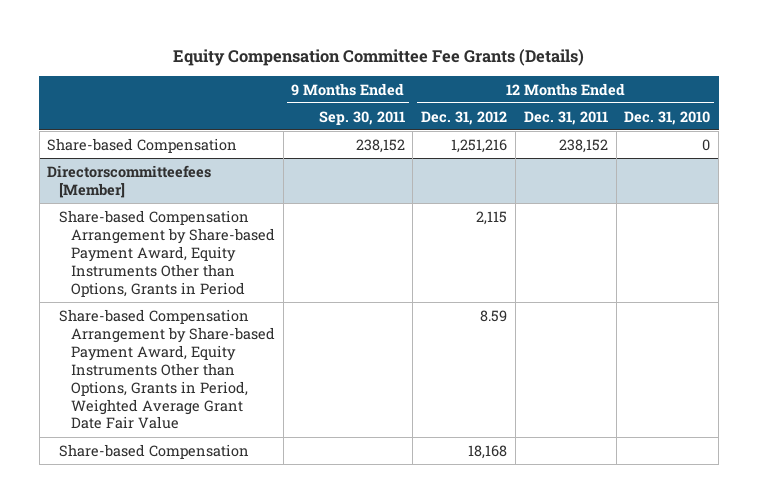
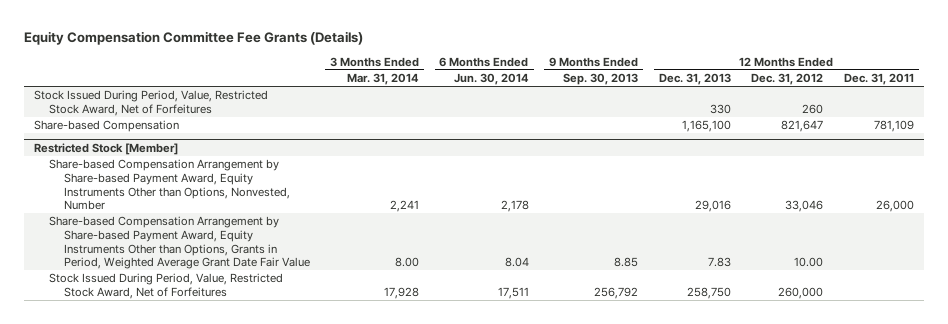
- | 9 Months Ended Sep. 30, 2011 | 12 Months Ended Dec. 31, 2012 | 12 Months Ended Dec. 31, 2011 | 12 Months Ended Dec. 31, 2010
+ | 3 Months Ended Mar. 31, 2014 | 6 Months Ended Jun. 30, 2014 | 9 Months Ended Sep. 30, 2013 | 12 Months Ended Dec. 31, 2013 | 12 Months Ended Dec. 31, 2012 | 12 Months Ended Dec. 31, 2011
- Share-based Compensation | 238,152 | 1,251,216 | 238,152 | 0
- Directorscommitteefees [Member]
- Share-based Compensation Arrangement by Share-based Payment Award, Equity Instruments Other than Options, Grants in Period | | 2,115 | |
- Share-based Compensation Arrangement by Share-based Payment Award, Equity Instruments Other than Options, Grants in Period, Weighted Average Grant Date Fair Value | | 8.59 | |
- Share-based Compensation | | 18,168 | |
+ Stock Issued During Period, Value, Restricted Stock Award, Net of Forfeitures | | | | 330 | 260 |
+ Share-based Compensation | | | | 1,165,100 | 821,647 | 781,109
+ Restricted Stock [Member]
+ Share-based Compensation Arrangement by Share-based Payment Award, Equity Instruments Other than Options, Nonvested, Number | 2,241 | 2,178 | | 29,016 | 33,046 | 26,000
+ Share-based Compensation Arrangement by Share-based Payment Award, Equity Instruments Other than Options, Grants in Period, Weighted Average Grant Date Fair Value | 8.00 | 8.04 | 8.85 | 7.83 | 10.00 |
+ Stock Issued During Period, Value, Restricted Stock Award, Net of Forfeitures | 17,928 | 17,511 | 256,792 | 258,750 | 260,000 |

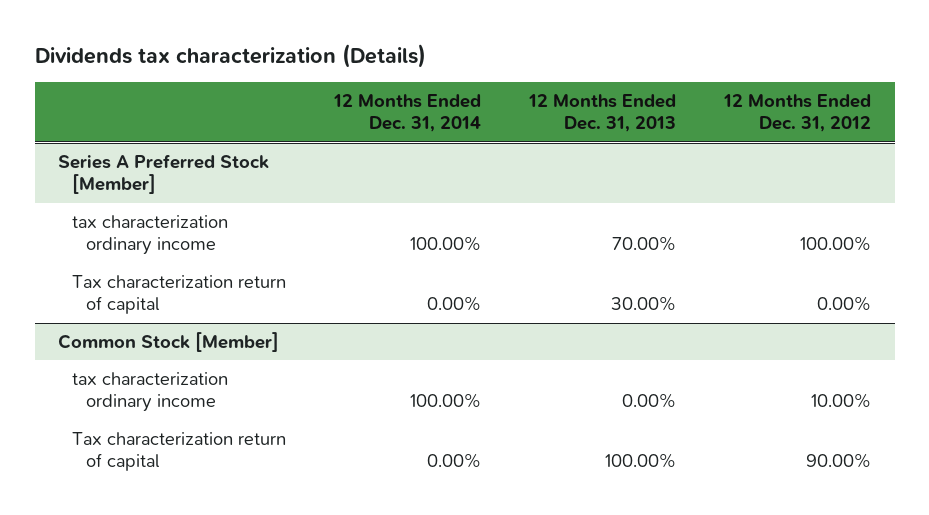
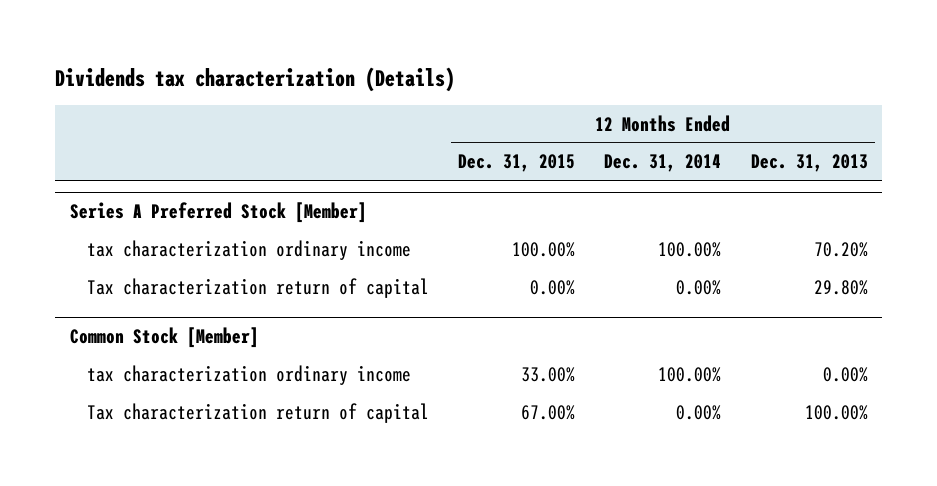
- | 12 Months Ended Dec. 31, 2014 | 12 Months Ended Dec. 31, 2013 | 12 Months Ended Dec. 31, 2012
+ | 12 Months Ended Dec. 31, 2015 | 12 Months Ended Dec. 31, 2014 | 12 Months Ended Dec. 31, 2013
@ Series A Preferred Stock [Member]
- tax characterization ordinary income | 100.00% | 70.00% | 100.00%
- Tax characterization return of capital | 0.00% | 30.00% | 0.00%
+ tax characterization ordinary income | 100.00% | 100.00% | 70.20%
+ Tax characterization return of capital | 0.00% | 0.00% | 29.80%

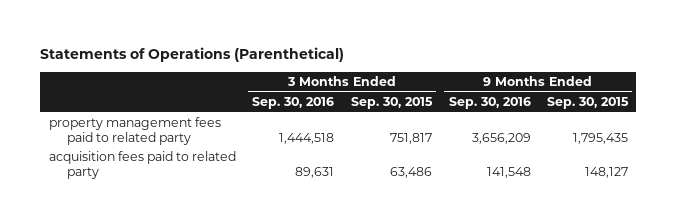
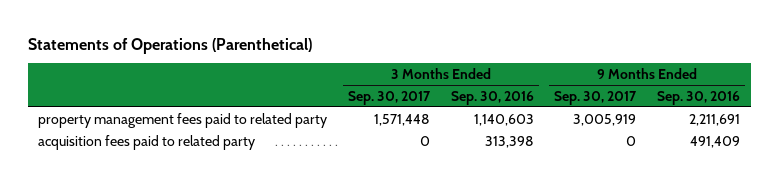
- | 3 Months Ended Sep. 30, 2016 | 3 Months Ended Sep. 30, 2015 | 9 Months Ended Sep. 30, 2016 | 9 Months Ended Sep. 30, 2015
+ | 3 Months Ended Sep. 30, 2017 | 3 Months Ended Sep. 30, 2016 | 9 Months Ended Sep. 30, 2017 | 9 Months Ended Sep. 30, 2016
- property management fees paid to related party | 1,444,518 | 751,817 | 3,656,209 | 1,795,435
- acquisition fees paid to related party | 89,631 | 63,486 | 141,548 | 148,127
+ property management fees paid to related party | 1,571,448 | 1,140,603 | 3,005,919 | 2,211,691
+ acquisition fees paid to related party | 0 | 313,398 | 0 | 491,409

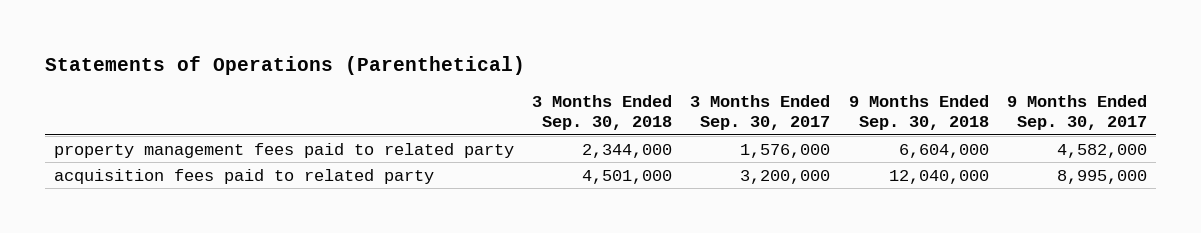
- | 3 Months Ended Sep. 30, 2017 | 3 Months Ended Sep. 30, 2016 | 9 Months Ended Sep. 30, 2017 | 9 Months Ended Sep. 30, 2016
+ | 3 Months Ended Sep. 30, 2018 | 3 Months Ended Sep. 30, 2017 | 9 Months Ended Sep. 30, 2018 | 9 Months Ended Sep. 30, 2017
- property management fees paid to related party | 1,571,448 | 1,140,603 | 3,005,919 | 2,211,691
- acquisition fees paid to related party | 0 | 313,398 | 0 | 491,409
+ property management fees paid to related party | 2,344,000 | 1,576,000 | 6,604,000 | 4,582,000
+ acquisition fees paid to related party | 4,501,000 | 3,200,000 | 12,040,000 | 8,995,000

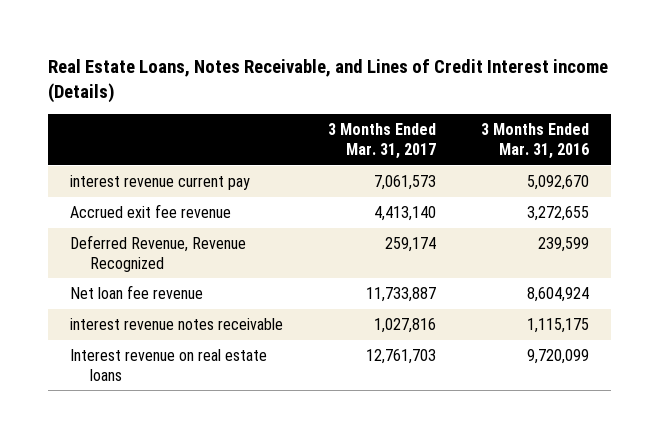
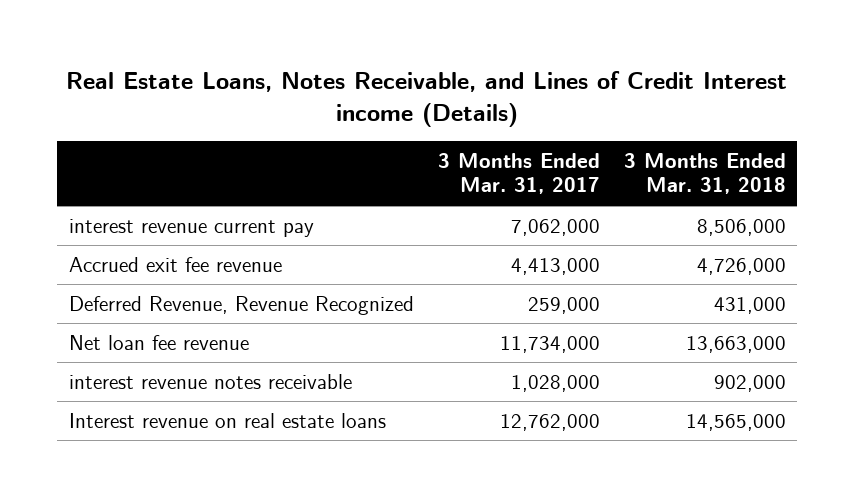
- | 3 Months Ended Mar. 31, 2017 | 3 Months Ended Mar. 31, 2016
+ | 3 Months Ended Mar. 31, 2017 | 3 Months Ended Mar. 31, 2018
- interest revenue current pay | 7,061,573 | 5,092,670
- Accrued exit fee revenue | 4,413,140 | 3,272,655
- Deferred Revenue, Revenue Recognized | 259,174 | 239,599
- Net loan fee revenue | 11,733,887 | 8,604,924
- interest revenue notes receivable | 1,027,816 | 1,115,175
- Interest revenue on real estate loans | 12,761,703 | 9,720,099
+ interest revenue current pay | 7,062,000 | 8,506,000
+ Accrued exit fee revenue | 4,413,000 | 4,726,000
+ Deferred Revenue, Revenue Recognized | 259,000 | 431,000
+ Net loan fee revenue | 11,734,000 | 13,663,000
+ interest revenue notes receivable | 1,028,000 | 902,000
+ Interest revenue on real estate loans | 12,762,000 | 14,565,000

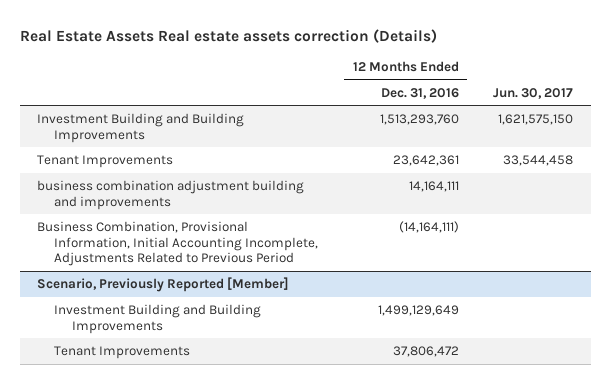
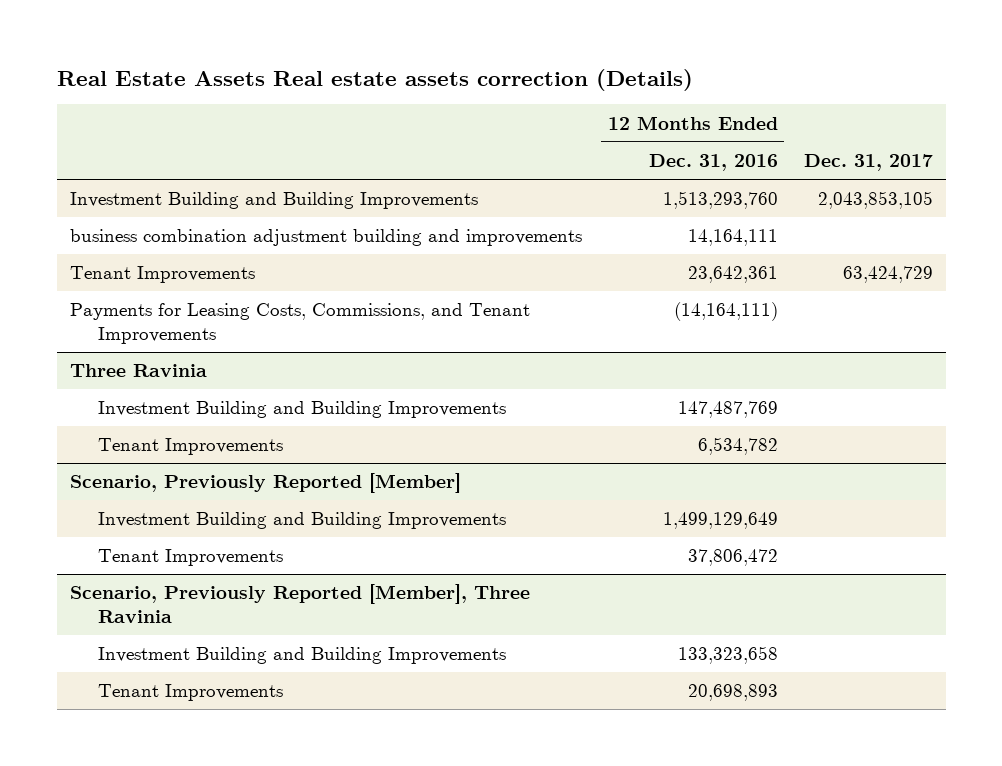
- | 12 Months Ended Dec. 31, 2016 | Jun. 30, 2017
+ | 12 Months Ended Dec. 31, 2016 | Dec. 31, 2017
- Business Combination, Provisional Information, Initial Accounting Incomplete, Adjustments Related to Previous Period | (14,164,111) |
moved down: Tenant Improvements | 23,642,361 | 63,424,729
+ Payments for Leasing Costs, Commissions, and Tenant Improvements | (14,164,111) |
+ Three Ravinia
+ Investment Building and Building Improvements | 147,487,769 |
+ Tenant Improvements | 6,534,782 |
+ Scenario, Previously Reported [Member], Three Ravinia
+ Investment Building and Building Improvements | 133,323,658 |
+ Tenant Improvements | 20,698,893 |

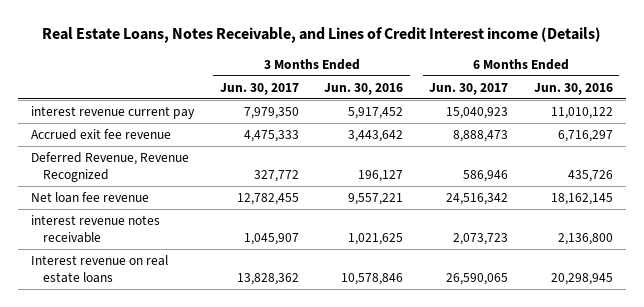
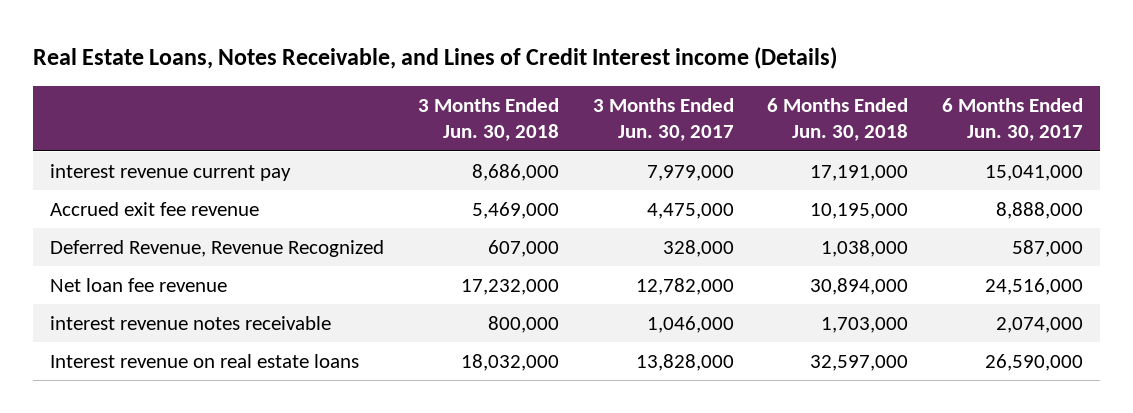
- | 3 Months Ended Jun. 30, 2017 | 3 Months Ended Jun. 30, 2016 | 6 Months Ended Jun. 30, 2017 | 6 Months Ended Jun. 30, 2016
+ | 3 Months Ended Jun. 30, 2018 | 3 Months Ended Jun. 30, 2017 | 6 Months Ended Jun. 30, 2018 | 6 Months Ended Jun. 30, 2017
- interest revenue current pay | 7,979,350 | 5,917,452 | 15,040,923 | 11,010,122
- Accrued exit fee revenue | 4,475,333 | 3,443,642 | 8,888,473 | 6,716,297
- Deferred Revenue, Revenue Recognized | 327,772 | 196,127 | 586,946 | 435,726
- Net loan fee revenue | 12,782,455 | 9,557,221 | 24,516,342 | 18,162,145
- interest revenue notes receivable | 1,045,907 | 1,021,625 | 2,073,723 | 2,136,800
- Interest revenue on real estate loans | 13,828,362 | 10,578,846 | 26,590,065 | 20,298,945
+ interest revenue current pay | 8,686,000 | 7,979,000 | 17,191,000 | 15,041,000
+ Accrued exit fee revenue | 5,469,000 | 4,475,000 | 10,195,000 | 8,888,000
+ Deferred Revenue, Revenue Recognized | 607,000 | 328,000 | 1,038,000 | 587,000
+ Net loan fee revenue | 17,232,000 | 12,782,000 | 30,894,000 | 24,516,000
+ interest revenue notes receivable | 800,000 | 1,046,000 | 1,703,000 | 2,074,000
+ Interest revenue on real estate loans | 18,032,000 | 13,828,000 | 32,597,000 | 26,590,000

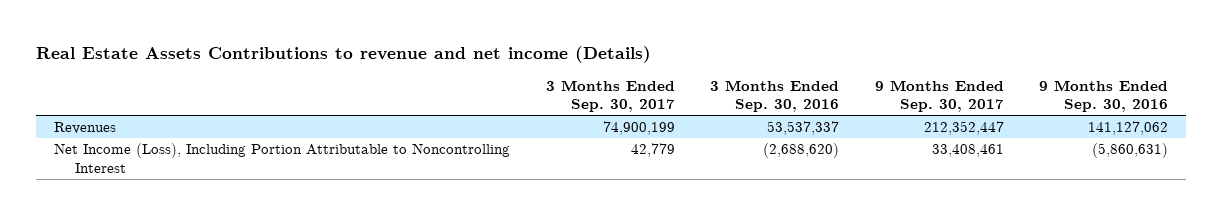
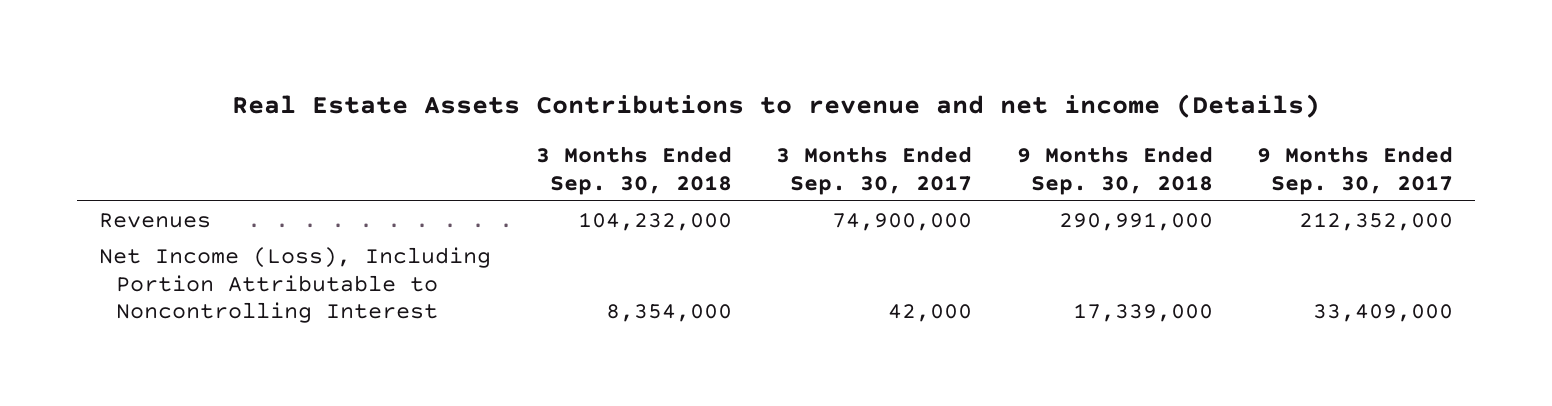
- | 3 Months Ended Sep. 30, 2017 | 3 Months Ended Sep. 30, 2016 | 9 Months Ended Sep. 30, 2017 | 9 Months Ended Sep. 30, 2016
+ | 3 Months Ended Sep. 30, 2018 | 3 Months Ended Sep. 30, 2017 | 9 Months Ended Sep. 30, 2018 | 9 Months Ended Sep. 30, 2017
- Revenues | 74,900,199 | 53,537,337 | 212,352,447 | 141,127,062
- Net Income (Loss), Including Portion Attributable to Noncontrolling Interest | 42,779 | (2,688,620) | 33,408,461 | (5,860,631)
+ Revenues | 104,232,000 | 74,900,000 | 290,991,000 | 212,352,000
+ Net Income (Loss), Including Portion Attributable to Noncontrolling Interest | 8,354,000 | 42,000 | 17,339,000 | 33,409,000

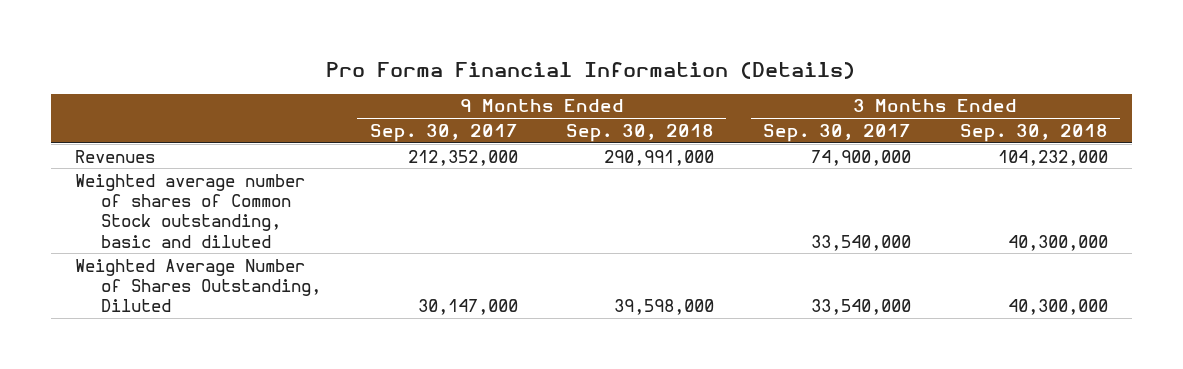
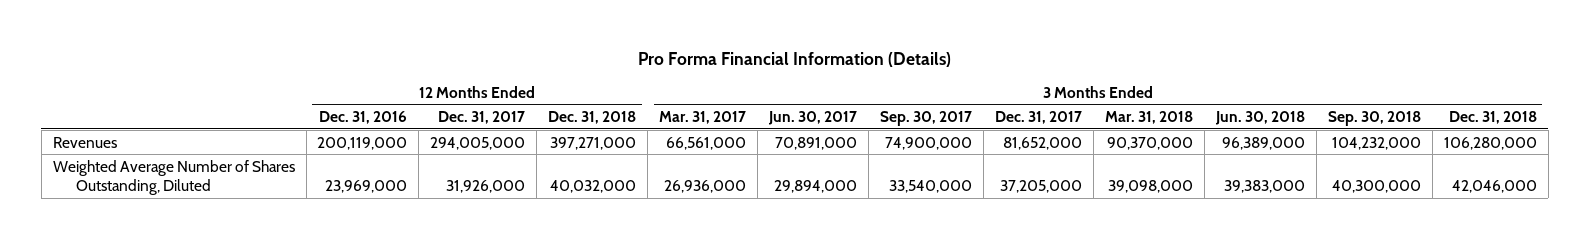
- | 9 Months Ended Sep. 30, 2017 | 9 Months Ended Sep. 30, 2018 | 3 Months Ended Sep. 30, 2017 | 3 Months Ended Sep. 30, 2018
+ | 12 Months Ended Dec. 31, 2016 | 12 Months Ended Dec. 31, 2017 | 12 Months Ended Dec. 31, 2018 | 3 Months Ended Mar. 31, 2017 | 3 Months Ended Jun. 30, 2017 | 3 Months Ended Sep. 30, 2017 | 3 Months Ended Dec. 31, 2017 | 3 Months Ended Mar. 31, 2018 | 3 Months Ended Jun. 30, 2018 | 3 Months Ended Sep. 30, 2018 | 3 Months Ended Dec. 31, 2018
- Weighted average number of shares of Common Stock outstanding, basic and diluted | | | 33,540,000 | 40,300,000

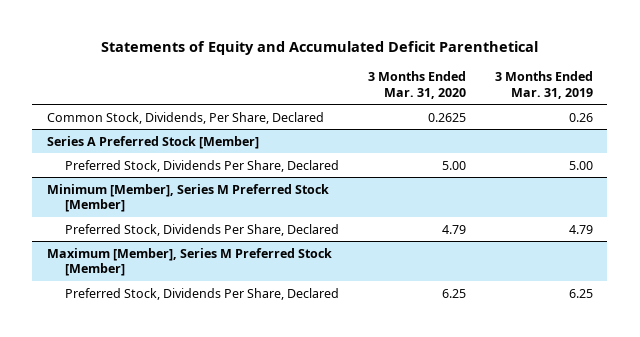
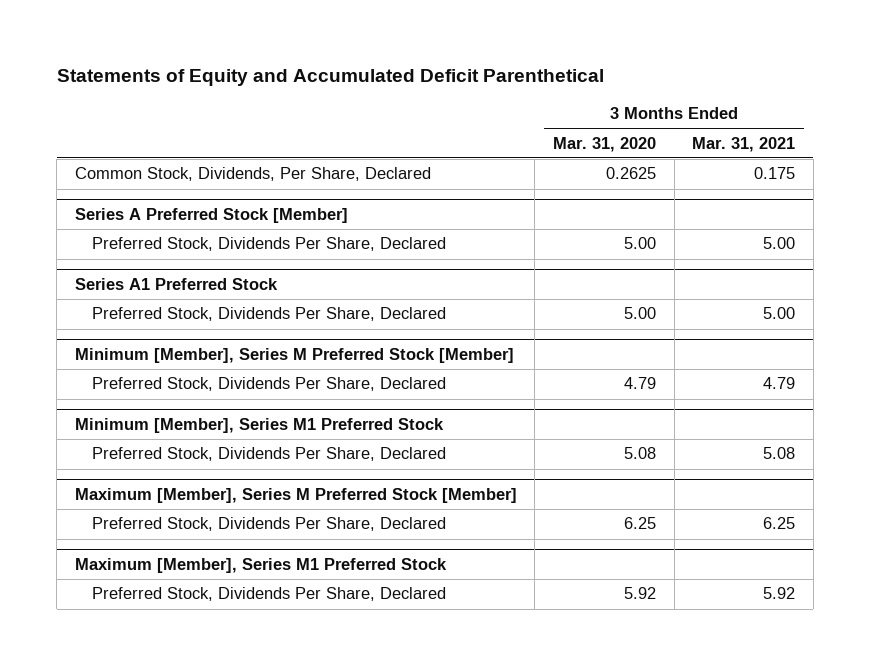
- | 3 Months Ended Mar. 31, 2020 | 3 Months Ended Mar. 31, 2019
+ | 3 Months Ended Mar. 31, 2020 | 3 Months Ended Mar. 31, 2021
+ Series A1 Preferred Stock
+ Preferred Stock, Dividends Per Share, Declared | 5.00 | 5.00
+ Minimum [Member], Series M1 Preferred Stock
+ Preferred Stock, Dividends Per Share, Declared | 5.08 | 5.08
+ Maximum [Member], Series M1 Preferred Stock
+ Preferred Stock, Dividends Per Share, Declared | 5.92 | 5.92

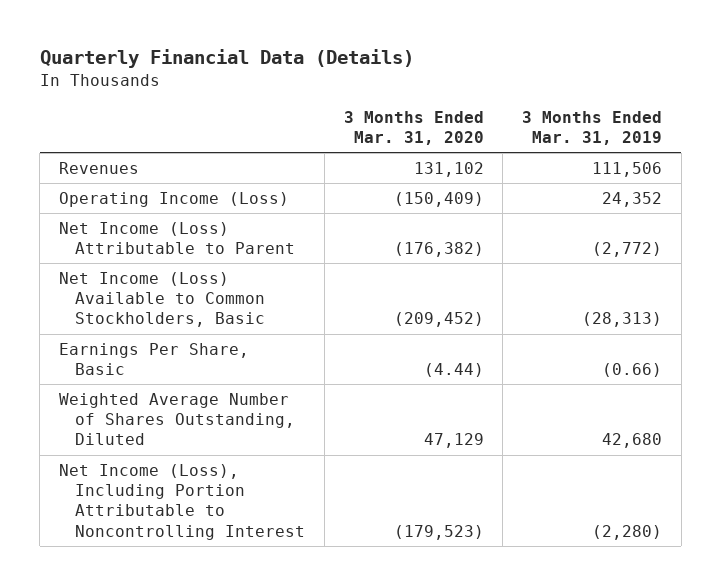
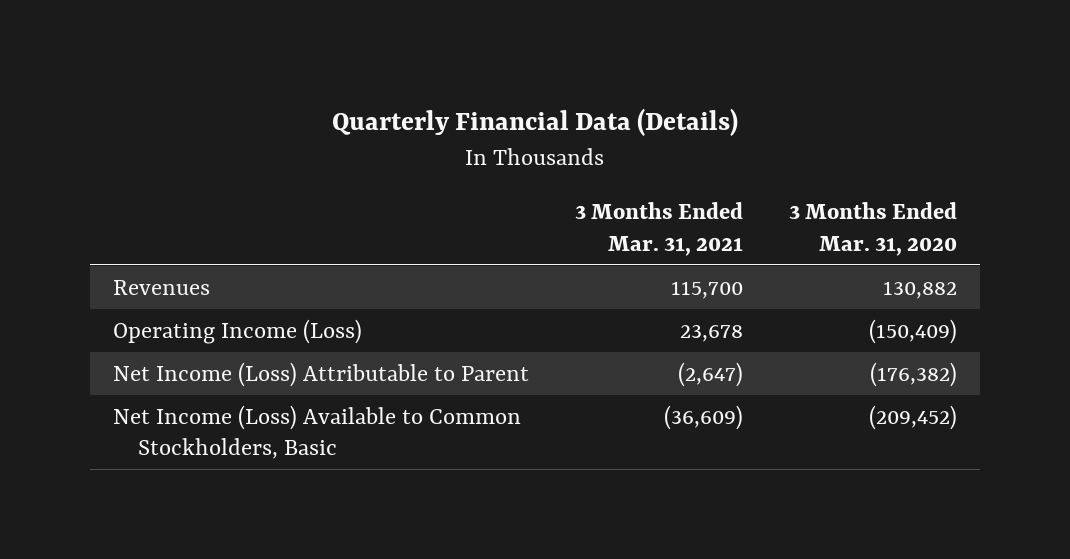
- | 3 Months Ended Mar. 31, 2020 | 3 Months Ended Mar. 31, 2019
+ | 3 Months Ended Mar. 31, 2021 | 3 Months Ended Mar. 31, 2020
- Revenues | 131,102 | 111,506
+ Revenues | 115,700 | 130,882
- Earnings Per Share, Basic | (4.44) | (0.66)
- Weighted Average Number of Shares Outstanding, Diluted | 47,129 | 42,680
- Net Income (Loss), Including Portion Attributable to Noncontrolling Interest | (179,523) | (2,280)

